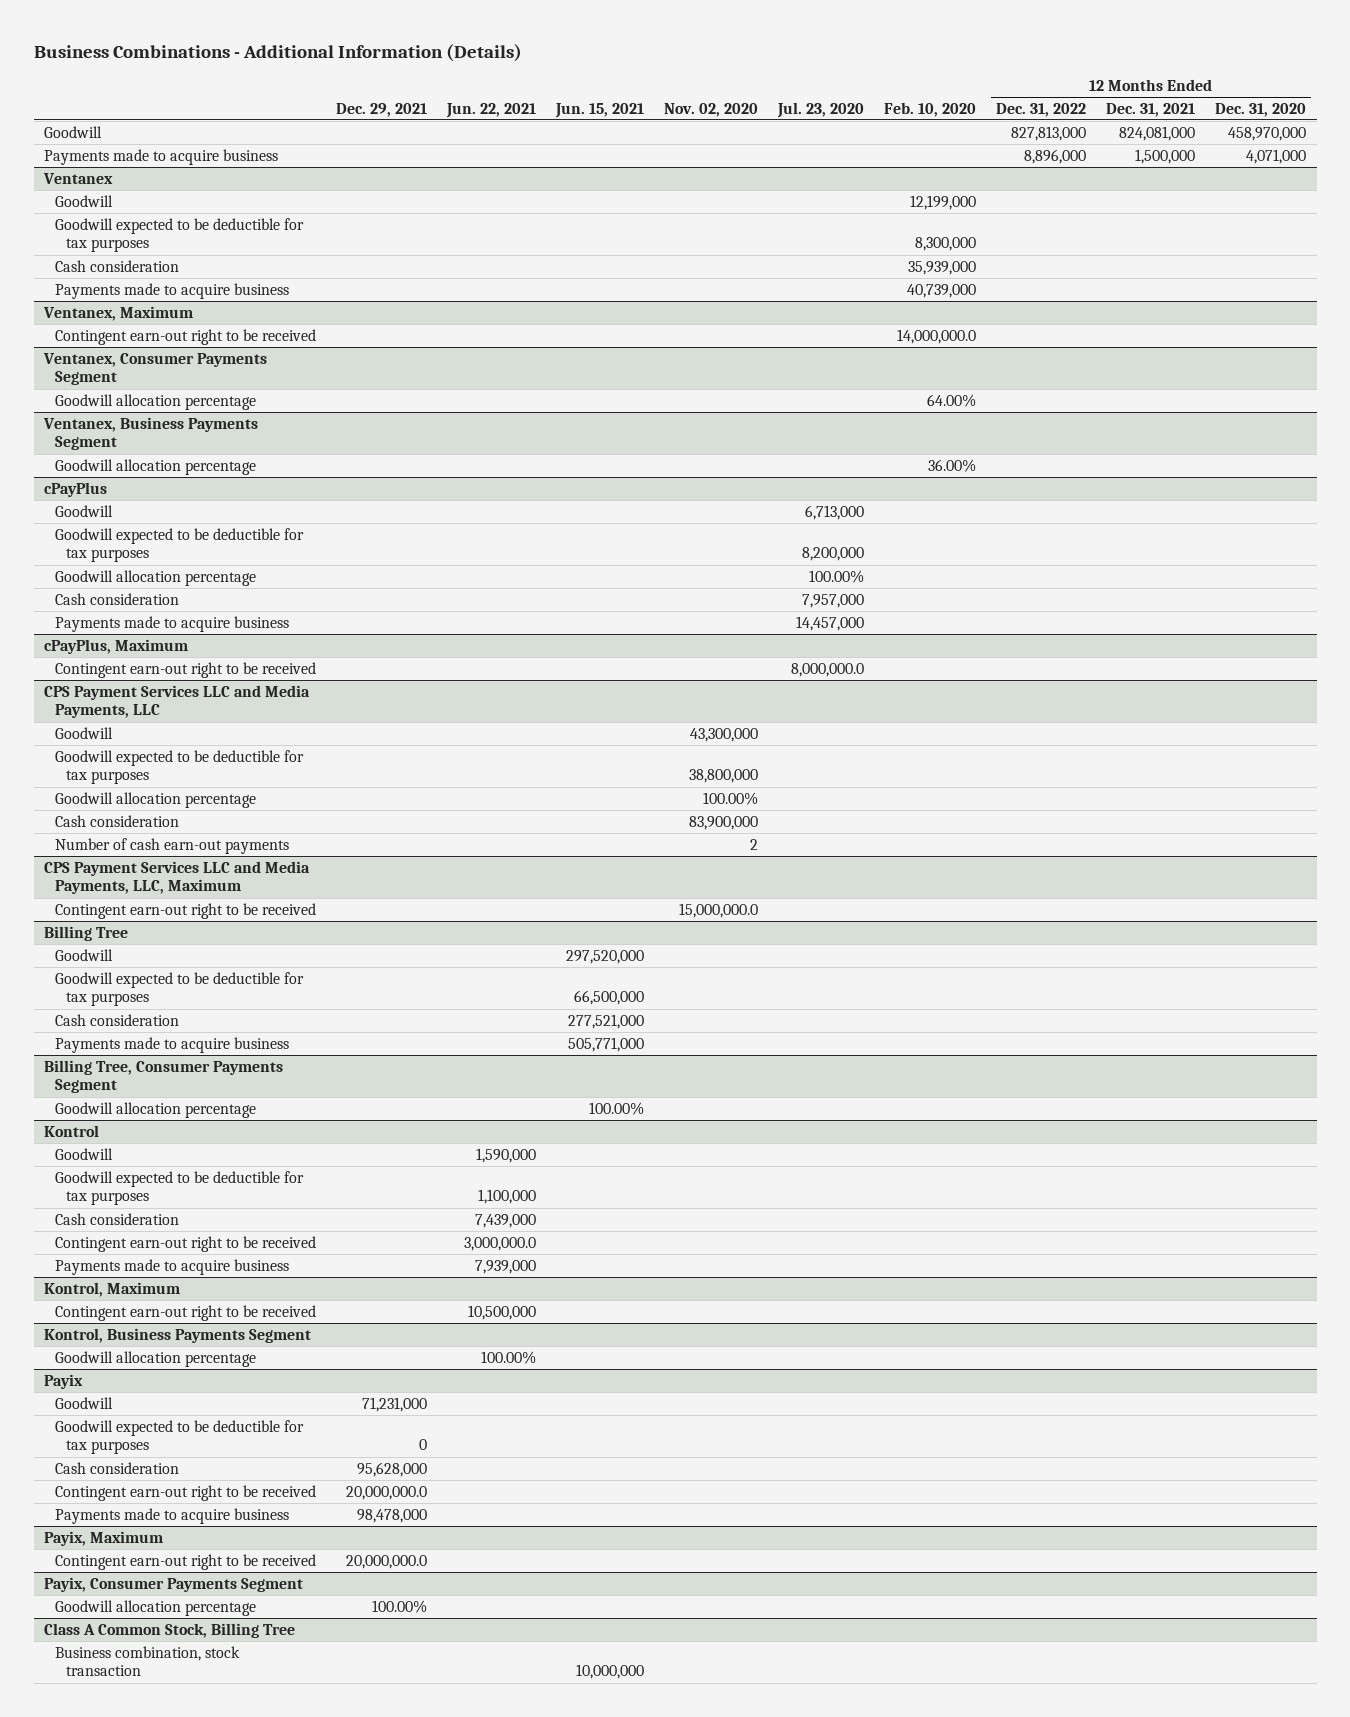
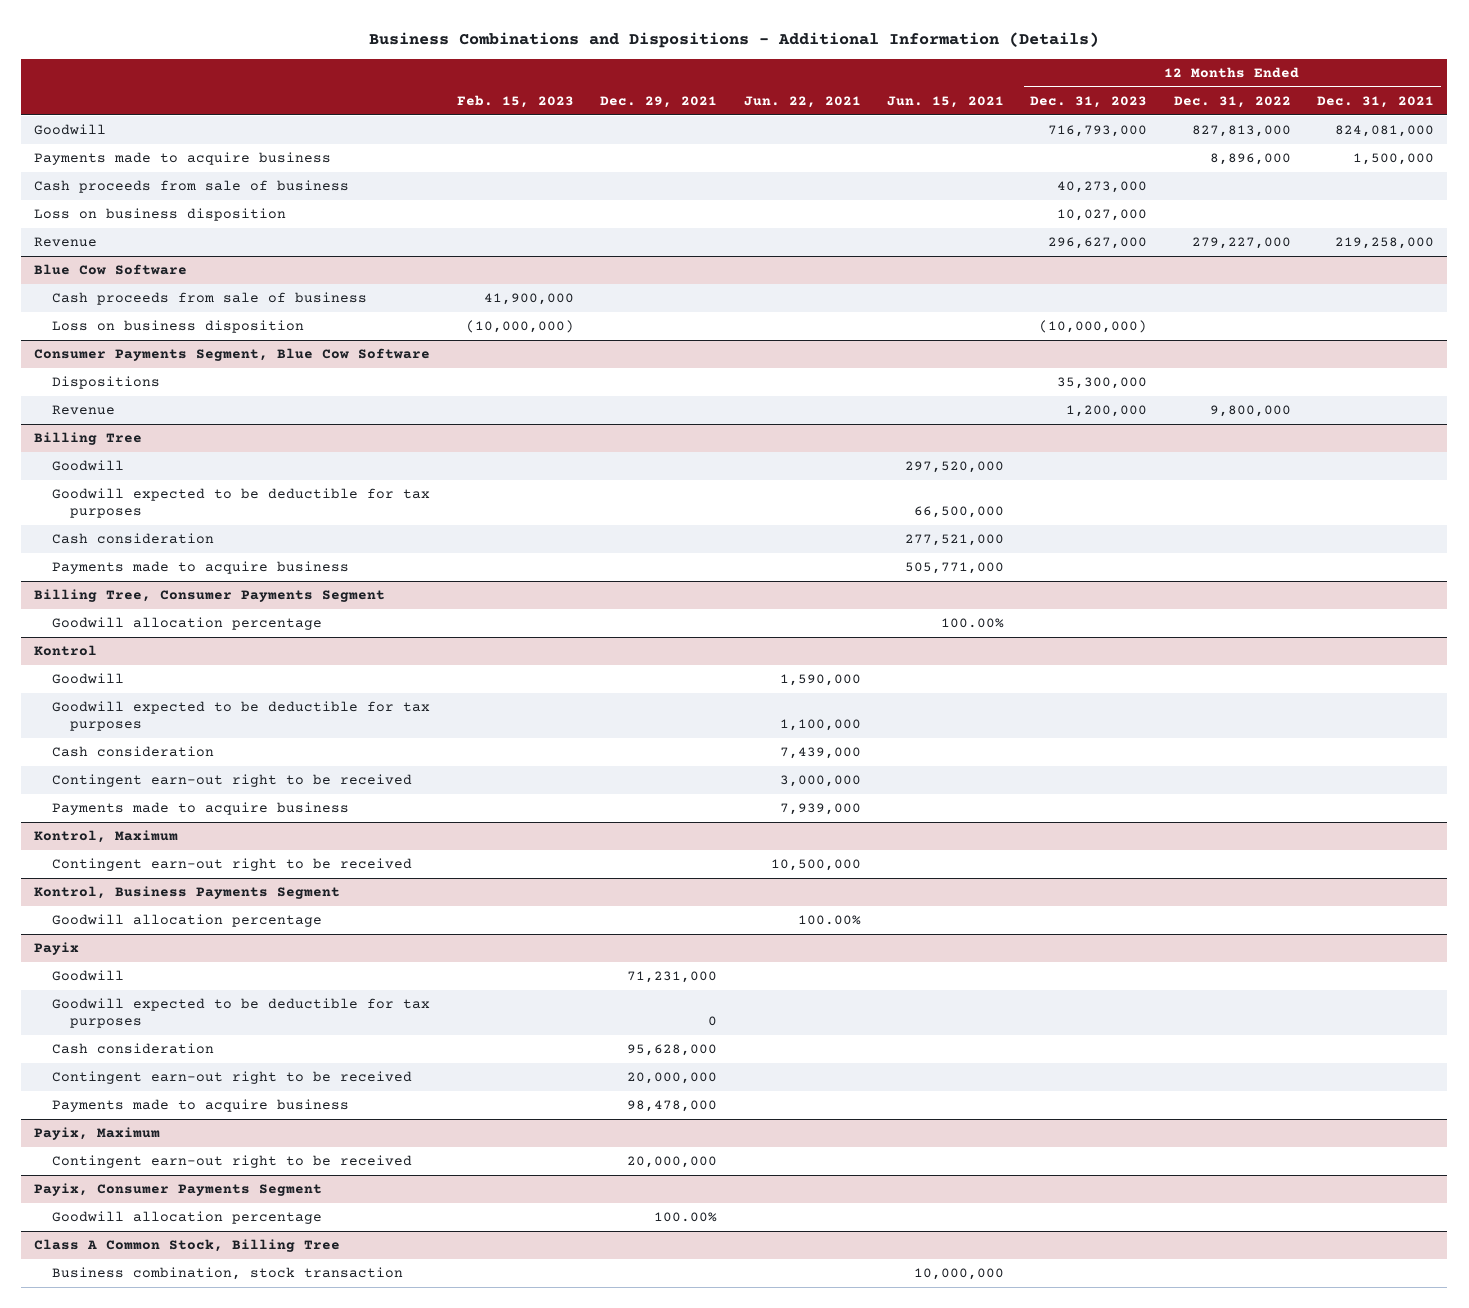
- Business Combinations - Additional Information (Details)
+ Business Combinations and Dispositions - Additional Information (Details)
- | Dec. 29, 2021 | Jun. 22, 2021 | Jun. 15, 2021 | Nov. 02, 2020 | Jul. 23, 2020 | Feb. 10, 2020 | 12 Months Ended Dec. 31, 2022 | 12 Months Ended Dec. 31, 2021 | 12 Months Ended Dec. 31, 2020
+ | Feb. 15, 2023 | Dec. 29, 2021 | Jun. 22, 2021 | Jun. 15, 2021 | 12 Months Ended Dec. 31, 2023 | 12 Months Ended Dec. 31, 2022 | 12 Months Ended Dec. 31, 2021
- Ventanex
- Goodwill | | | | | | 12,199,000 | | |
- Goodwill expected to be deductible for tax purposes | | | | | | 8,300,000 | | |
- Cash consideration | | | | | | 35,939,000 | | |
- Payments made to acquire business | | | | | | 40,739,000 | | |
- Ventanex, Maximum
- Contingent earn-out right to be received | | | | | | 14,000,000.0 | | |
- Ventanex, Consumer Payments Segment
- Goodwill allocation percentage | | | | | | 64.00% | | |
- Ventanex, Business Payments Segment
- Goodwill allocation percentage | | | | | | 36.00% | | |
- cPayPlus
- Goodwill | | | | | 6,713,000 | | | |
- Goodwill expected to be deductible for tax purposes | | | | | 8,200,000 | | | |
- Goodwill allocation percentage | | | | | 100.00% | | | |
- Cash consideration | | | | | 7,957,000 | | | |
- Payments made to acquire business | | | | | 14,457,000 | | | |
- cPayPlus, Maximum
- Contingent earn-out right to be received | | | | | 8,000,000.0 | | | |
- CPS Payment Services LLC and Media Payments, LLC
- Goodwill | | | | 43,300,000 | | | | |
- Goodwill expected to be deductible for tax purposes | | | | 38,800,000 | | | | |
- Goodwill allocation percentage | | | | 100.00% | | | | |
- Cash consideration | | | | 83,900,000 | | | | |
- Number of cash earn-out payments | | | | 2 | | | | |
- CPS Payment Services LLC and Media Payments, LLC, Maximum
- Contingent earn-out right to be received | | | | 15,000,000.0 | | | | |
+ Cash proceeds from sale of business | | | | | 40,273,000 | |
+ Loss on business disposition | | | | | 10,027,000 | |
+ Revenue | | | | | 296,627,000 | 279,227,000 | 219,258,000
+ Blue Cow Software
+ Cash proceeds from sale of business | 41,900,000 | | | | | |
+ Loss on business disposition | (10,000,000) | | | | (10,000,000) | |
+ Consumer Payments Segment, Blue Cow Software
+ Dispositions | | | | | 35,300,000 | |
+ Revenue | | | | | 1,200,000 | 9,800,000 |
@ Kontrol
- Contingent earn-out right to be received | | 3,000,000.0 | | | | | | |
+ Contingent earn-out right to be received | | | 3,000,000 | | | |
@ Payix
- Contingent earn-out right to be received | 20,000,000.0 | | | | | | | |
+ Contingent earn-out right to be received | | 20,000,000 | | | | |
@ Payix, Maximum
- Contingent earn-out right to be received | 20,000,000.0 | | | | | | | |
+ Contingent earn-out right to be received | | 20,000,000 | | | | |

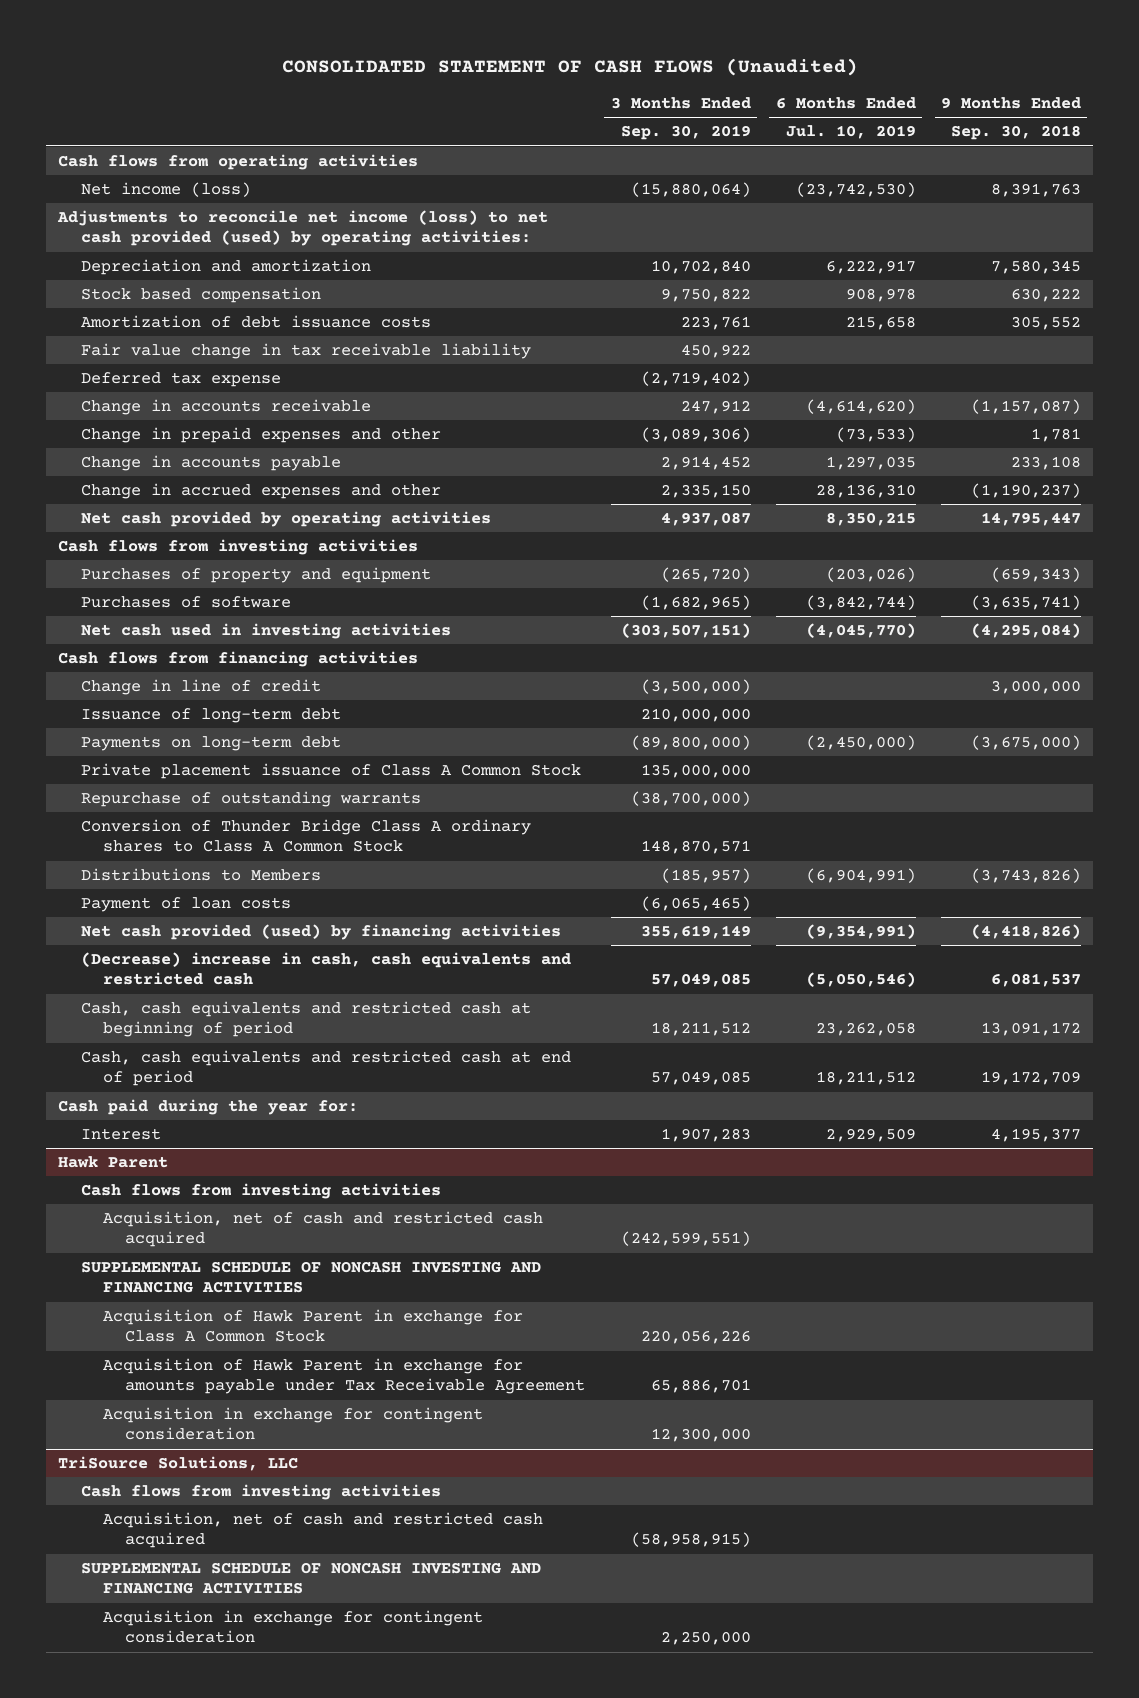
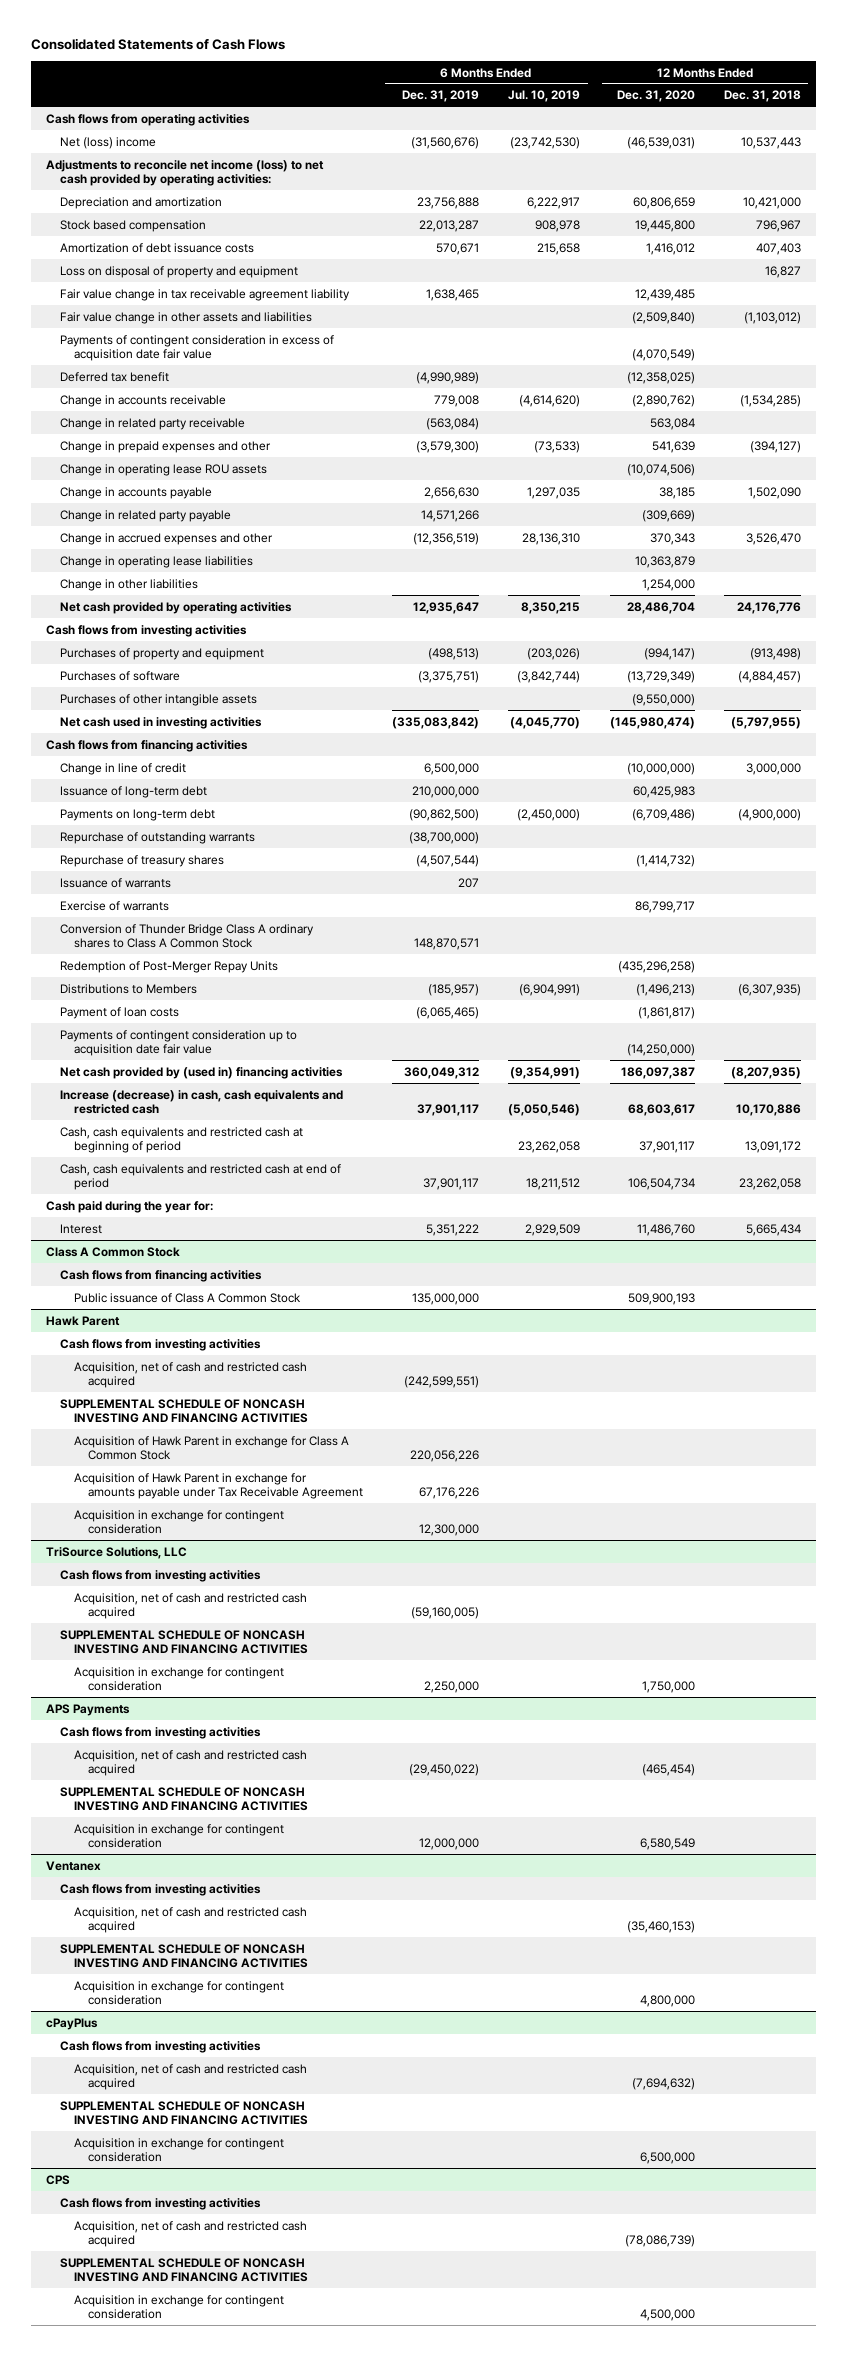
- CONSOLIDATED STATEMENT OF CASH FLOWS (Unaudited)
+ Consolidated Statements of Cash Flows
- | 3 Months Ended Sep. 30, 2019 | 6 Months Ended Jul. 10, 2019 | 9 Months Ended Sep. 30, 2018
+ | 6 Months Ended Dec. 31, 2019 | 6 Months Ended Jul. 10, 2019 | 12 Months Ended Dec. 31, 2020 | 12 Months Ended Dec. 31, 2018
- Net income (loss) | (15,880,064) | (23,742,530) | 8,391,763
- Adjustments to reconcile net income (loss) to net cash provided (used) by operating activities:
+ Net (loss) income | (31,560,676) | (23,742,530) | (46,539,031) | 10,537,443
+ Adjustments to reconcile net income (loss) to net cash provided by operating activities:
- Fair value change in tax receivable liability | 450,922 | |
- Deferred tax expense | (2,719,402) | |
+ Loss on disposal of property and equipment | | | | 16,827
+ Fair value change in tax receivable agreement liability | 1,638,465 | | 12,439,485 |
+ Fair value change in other assets and liabilities | | | (2,509,840) | (1,103,012)
+ Payments of contingent consideration in excess of acquisition date fair value | | | (4,070,549) |
+ Deferred tax benefit | (4,990,989) | | (12,358,025) |
+ Change in related party receivable | (563,084) | | 563,084 |
+ Change in operating lease ROU assets | | | (10,074,506) |
+ Change in related party payable | 14,571,266 | | (309,669) |
+ Change in operating lease liabilities | | | 10,363,879 |
+ Change in other liabilities | | | 1,254,000 |
+ Purchases of other intangible assets | | | (9,550,000) |
- Private placement issuance of Class A Common Stock | 135,000,000 | |
+ Repurchase of treasury shares | (4,507,544) | | (1,414,732) |
+ Issuance of warrants | 207 | | |
+ Exercise of warrants | | | 86,799,717 |
+ Redemption of Post-Merger Repay Units | | | (435,296,258) |
- Net cash provided (used) by financing activities | 355,619,149 | (9,354,991) | (4,418,826)
- (Decrease) increase in cash, cash equivalents and restricted cash | 57,049,085 | (5,050,546) | 6,081,537
+ Payments of contingent consideration up to acquisition date fair value | | | (14,250,000) |
+ Net cash provided by (used in) financing activities | 360,049,312 | (9,354,991) | 186,097,387 | (8,207,935)
+ Increase (decrease) in cash, cash equivalents and restricted cash | 37,901,117 | (5,050,546) | 68,603,617 | 10,170,886
+ Class A Common Stock
+ Cash flows from financing activities
+ Public issuance of Class A Common Stock | 135,000,000 | | 509,900,193 |
+ APS Payments
+ Cash flows from investing activities
+ Acquisition, net of cash and restricted cash acquired | (29,450,022) | | (465,454) |
+ SUPPLEMENTAL SCHEDULE OF NONCASH INVESTING AND FINANCING ACTIVITIES
+ Acquisition in exchange for contingent consideration | 12,000,000 | | 6,580,549 |
+ Ventanex
+ Cash flows from investing activities
+ Acquisition, net of cash and restricted cash acquired | | | (35,460,153) |
+ SUPPLEMENTAL SCHEDULE OF NONCASH INVESTING AND FINANCING ACTIVITIES
+ Acquisition in exchange for contingent consideration | | | 4,800,000 |
+ cPayPlus
+ Cash flows from investing activities
+ Acquisition, net of cash and restricted cash acquired | | | (7,694,632) |
+ SUPPLEMENTAL SCHEDULE OF NONCASH INVESTING AND FINANCING ACTIVITIES
+ Acquisition in exchange for contingent consideration | | | 6,500,000 |
+ CPS
+ Cash flows from investing activities
+ Acquisition, net of cash and restricted cash acquired | | | (78,086,739) |
+ SUPPLEMENTAL SCHEDULE OF NONCASH INVESTING AND FINANCING ACTIVITIES
+ Acquisition in exchange for contingent consideration | | | 4,500,000 |

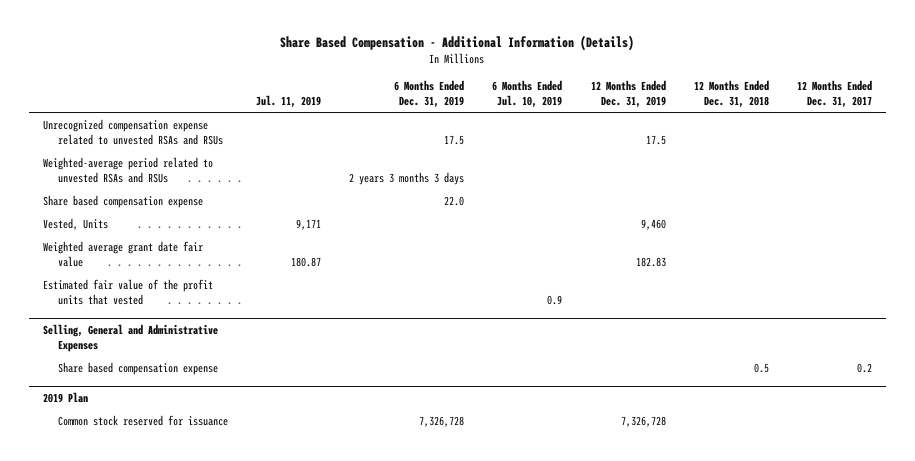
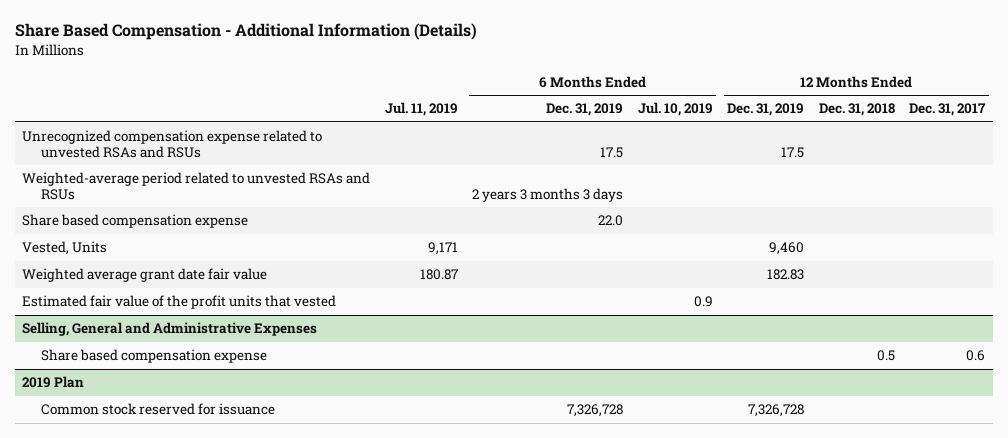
@ Selling, General and Administrative Expenses
- Share based compensation expense | | | | | 0.5 | 0.2
+ Share based compensation expense | | | | | 0.5 | 0.6

